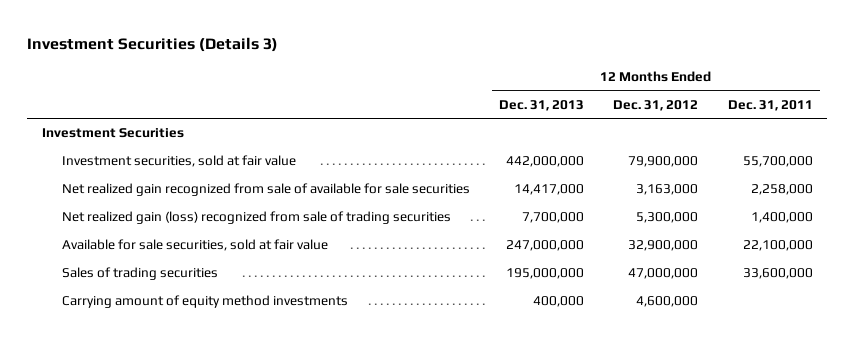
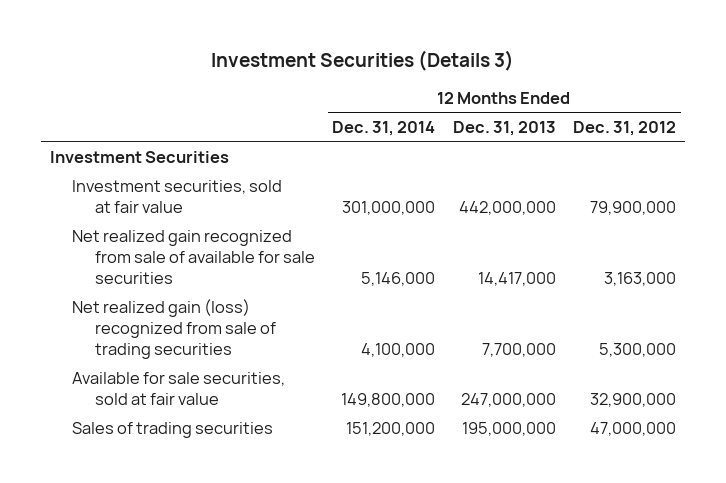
- | 12 Months Ended Dec. 31, 2013 | 12 Months Ended Dec. 31, 2012 | 12 Months Ended Dec. 31, 2011
+ | 12 Months Ended Dec. 31, 2014 | 12 Months Ended Dec. 31, 2013 | 12 Months Ended Dec. 31, 2012
- Carrying amount of equity method investments | 400,000 | 4,600,000 |

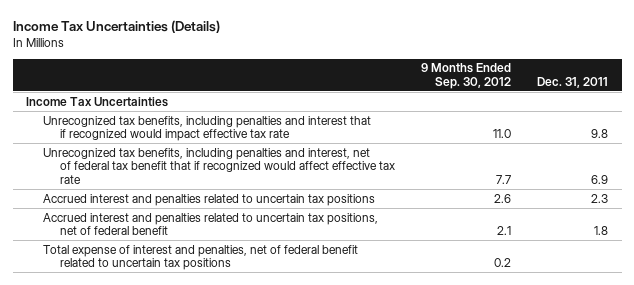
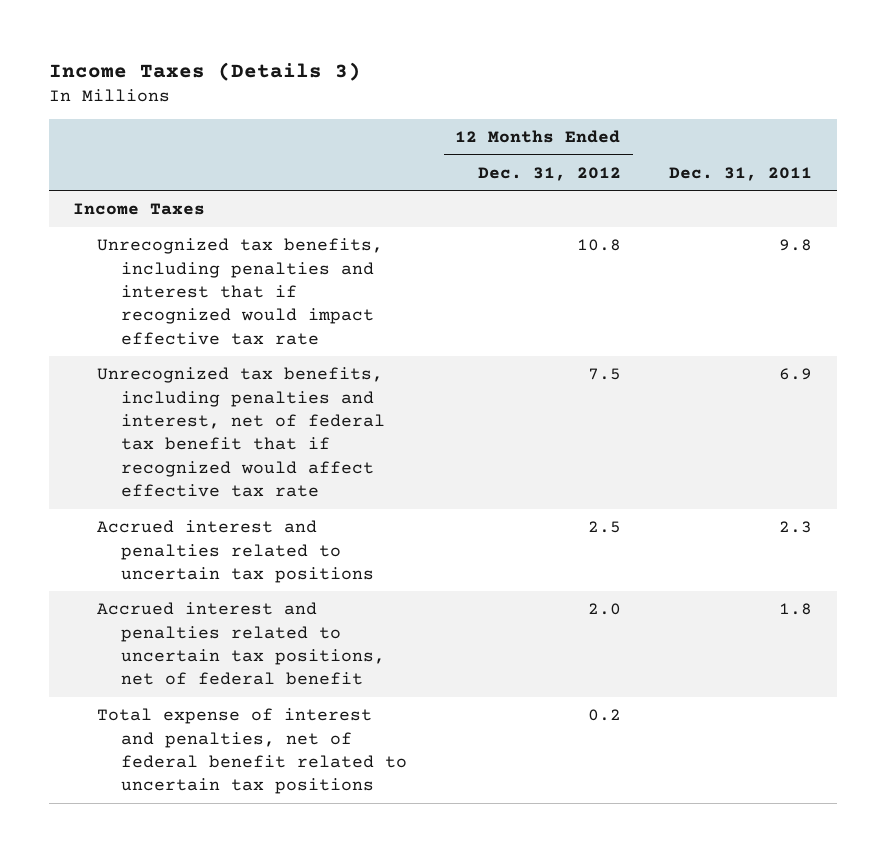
- Income Tax Uncertainties (Details)
+ Income Taxes (Details 3)
- | 9 Months Ended Sep. 30, 2012 | Dec. 31, 2011
+ | 12 Months Ended Dec. 31, 2012 | Dec. 31, 2011
- Income Tax Uncertainties
+ Income Taxes

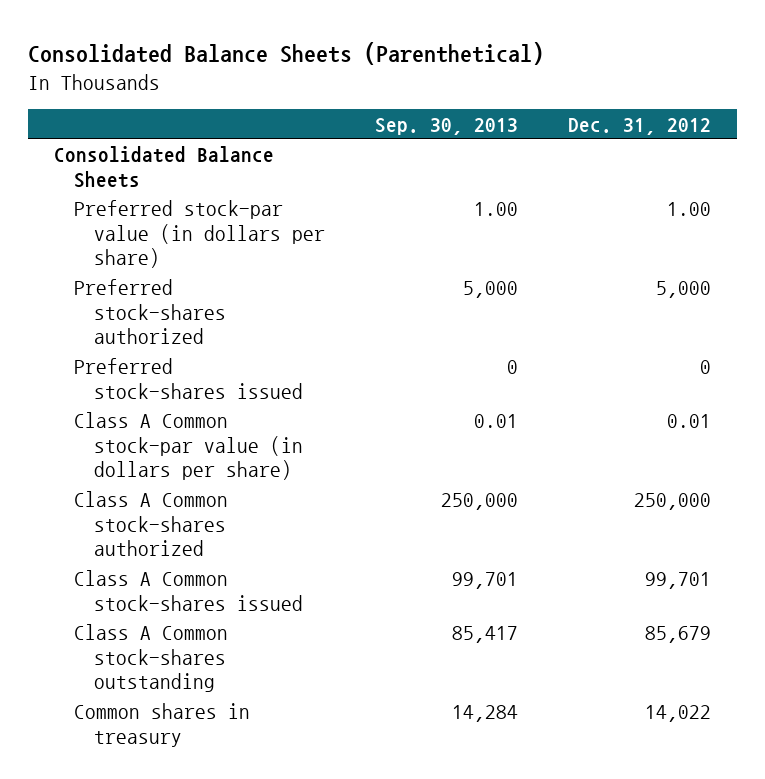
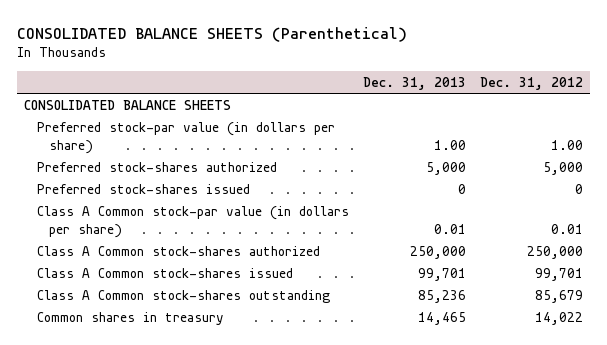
- Consolidated Balance Sheets (Parenthetical)
+ CONSOLIDATED BALANCE SHEETS (Parenthetical)
- | Sep. 30, 2013 | Dec. 31, 2012
+ | Dec. 31, 2013 | Dec. 31, 2012
- Consolidated Balance Sheets
+ CONSOLIDATED BALANCE SHEETS

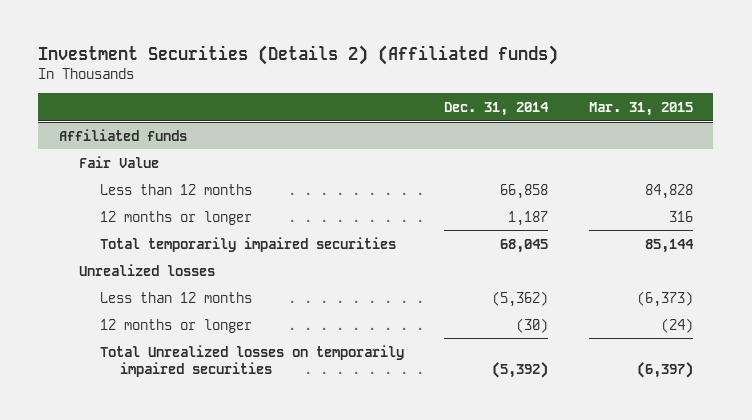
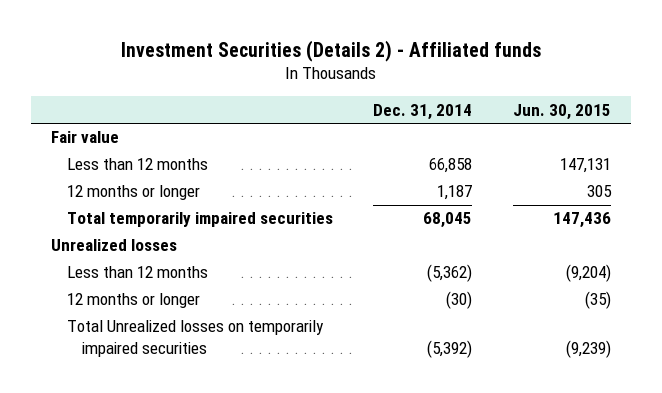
- Investment Securities (Details 2) (Affiliated funds)
+ Investment Securities (Details 2) - Affiliated funds
- | Dec. 31, 2014 | Mar. 31, 2015
+ | Dec. 31, 2014 | Jun. 30, 2015
- Affiliated funds
- Fair Value
+ Fair value

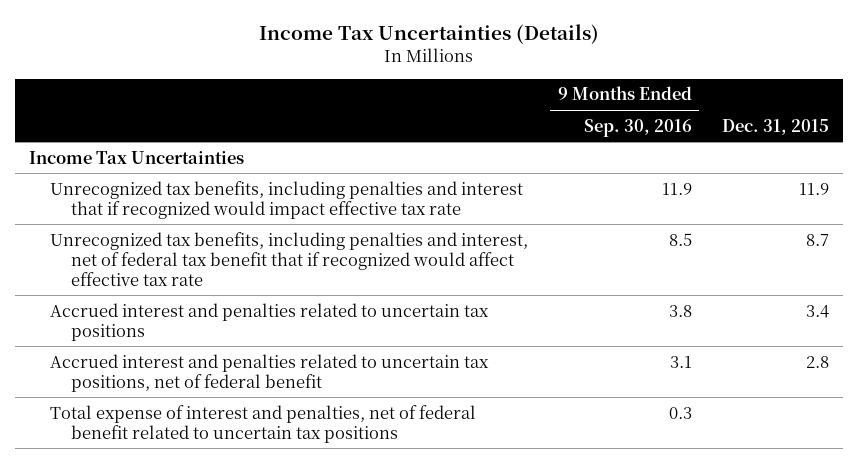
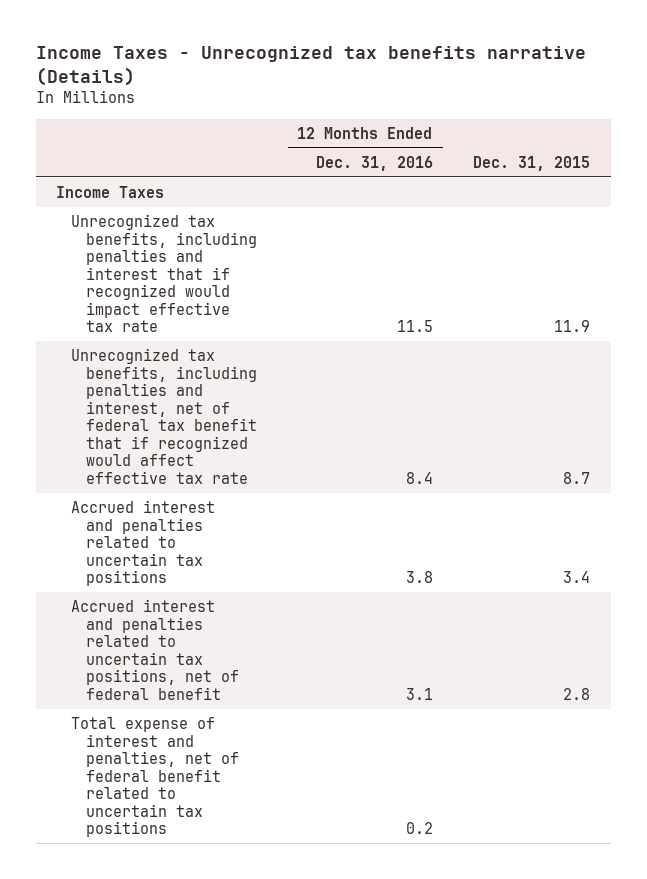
- Income Tax Uncertainties (Details)
+ Income Taxes - Unrecognized tax benefits narrative (Details)
- | 9 Months Ended Sep. 30, 2016 | Dec. 31, 2015
+ | 12 Months Ended Dec. 31, 2016 | Dec. 31, 2015
- Income Tax Uncertainties
+ Income Taxes

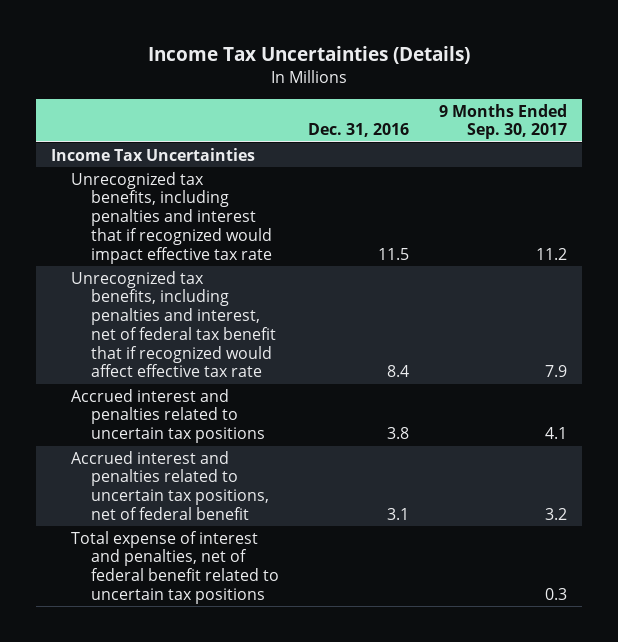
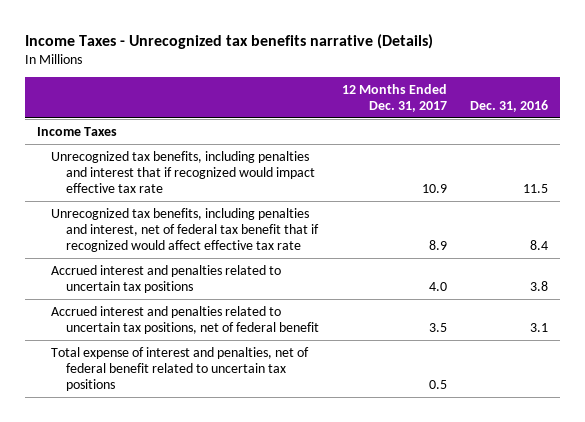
- Income Tax Uncertainties (Details)
+ Income Taxes - Unrecognized tax benefits narrative (Details)
- | Dec. 31, 2016 | 9 Months Ended Sep. 30, 2017
+ | 12 Months Ended Dec. 31, 2017 | Dec. 31, 2016
- Income Tax Uncertainties
+ Income Taxes

